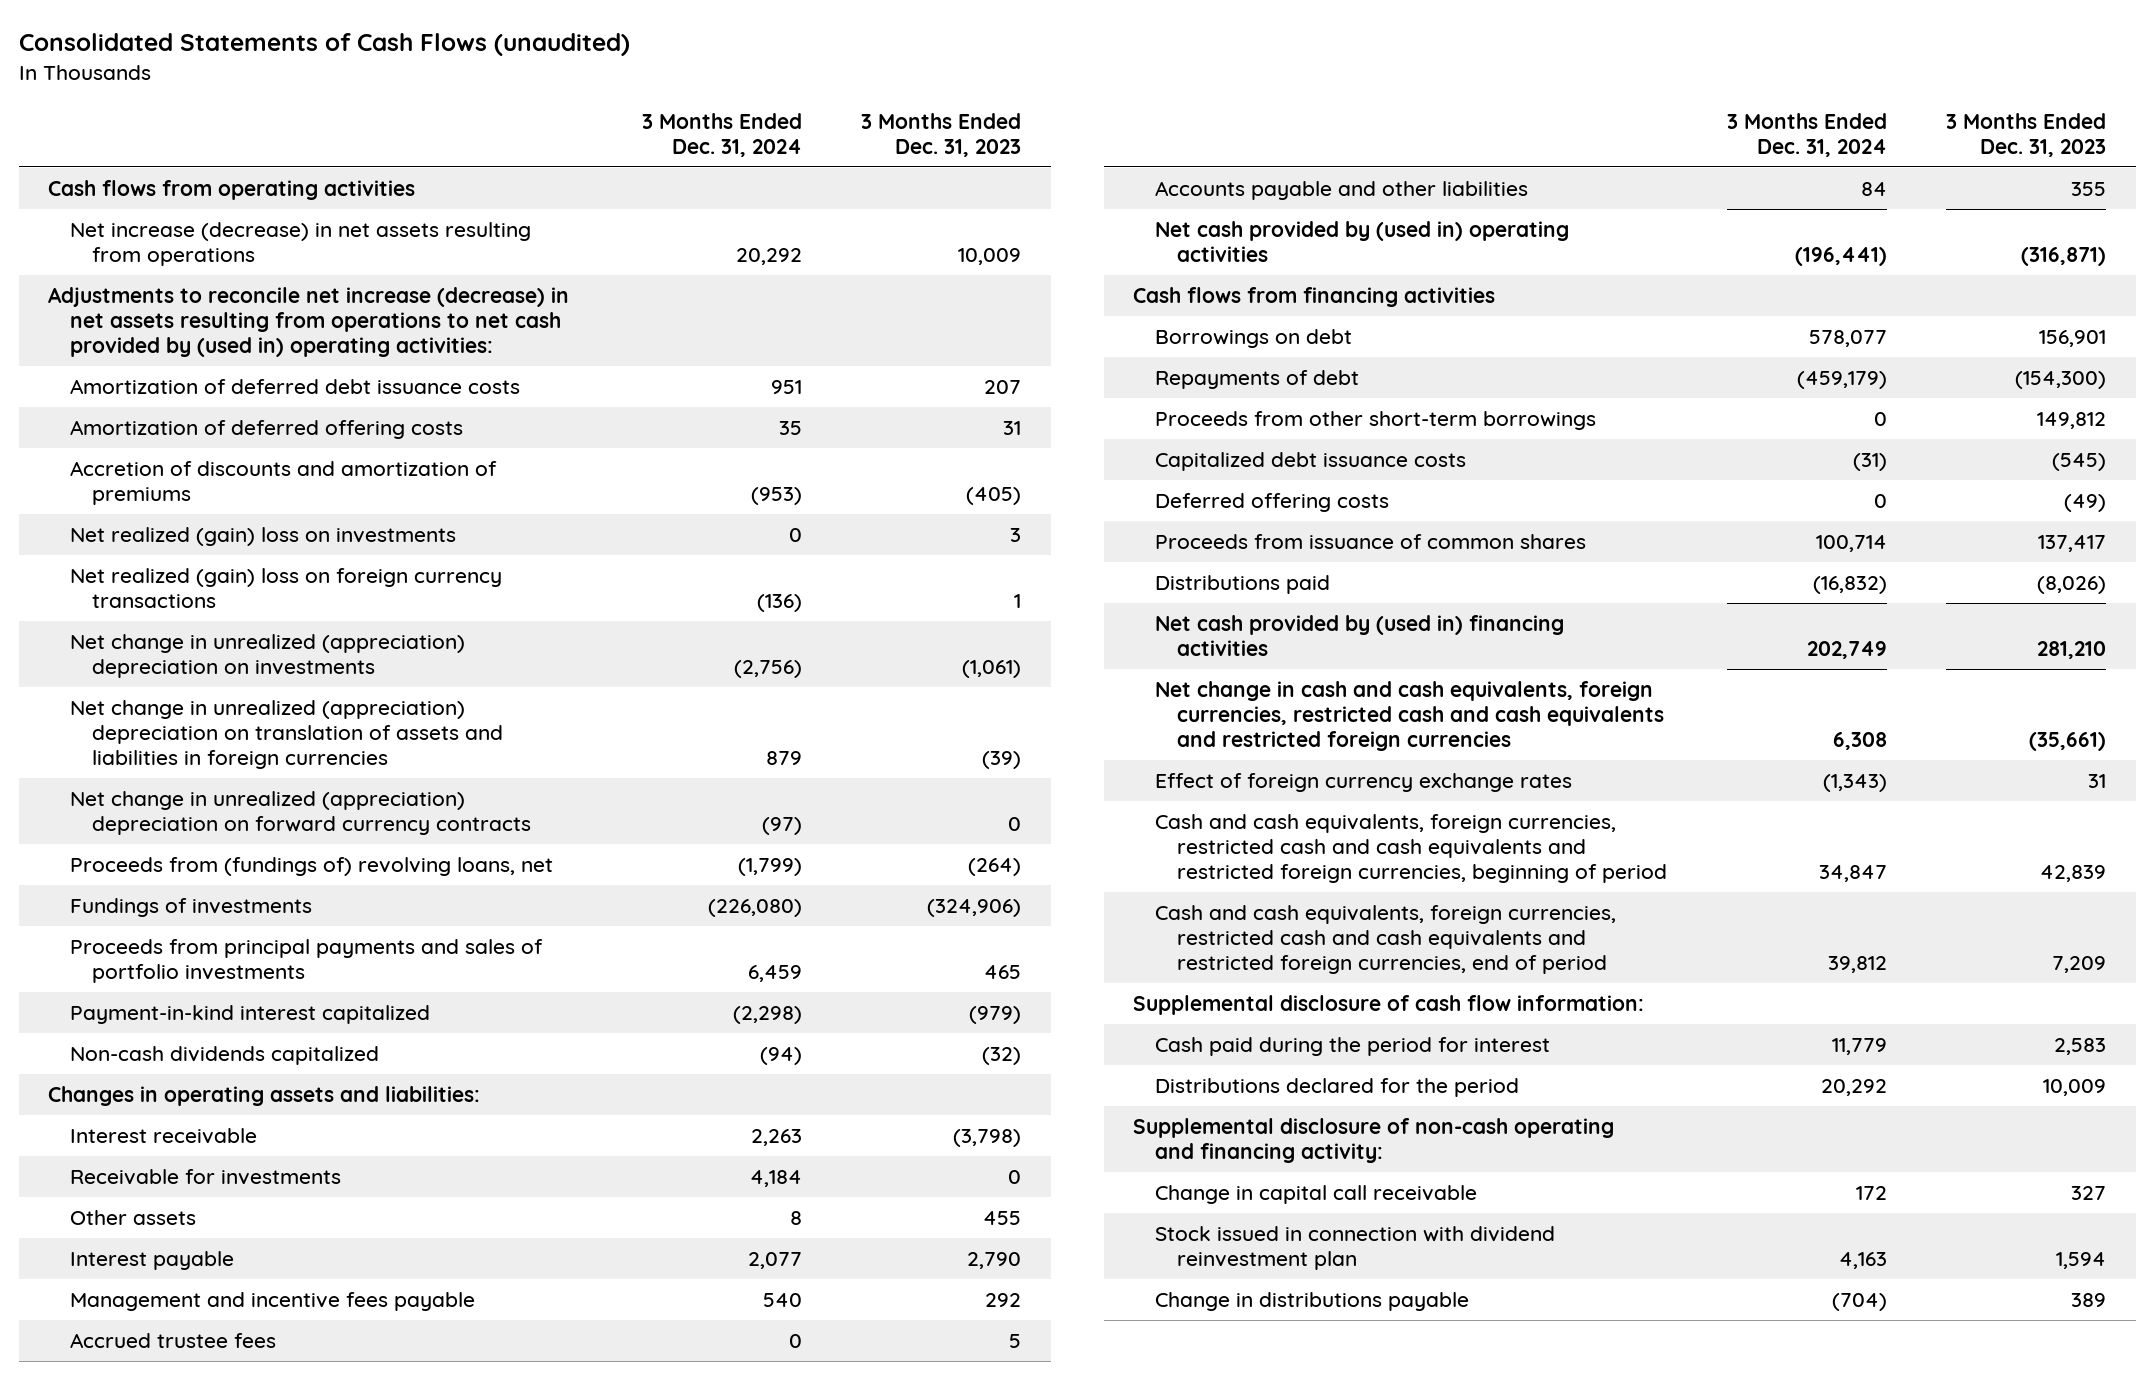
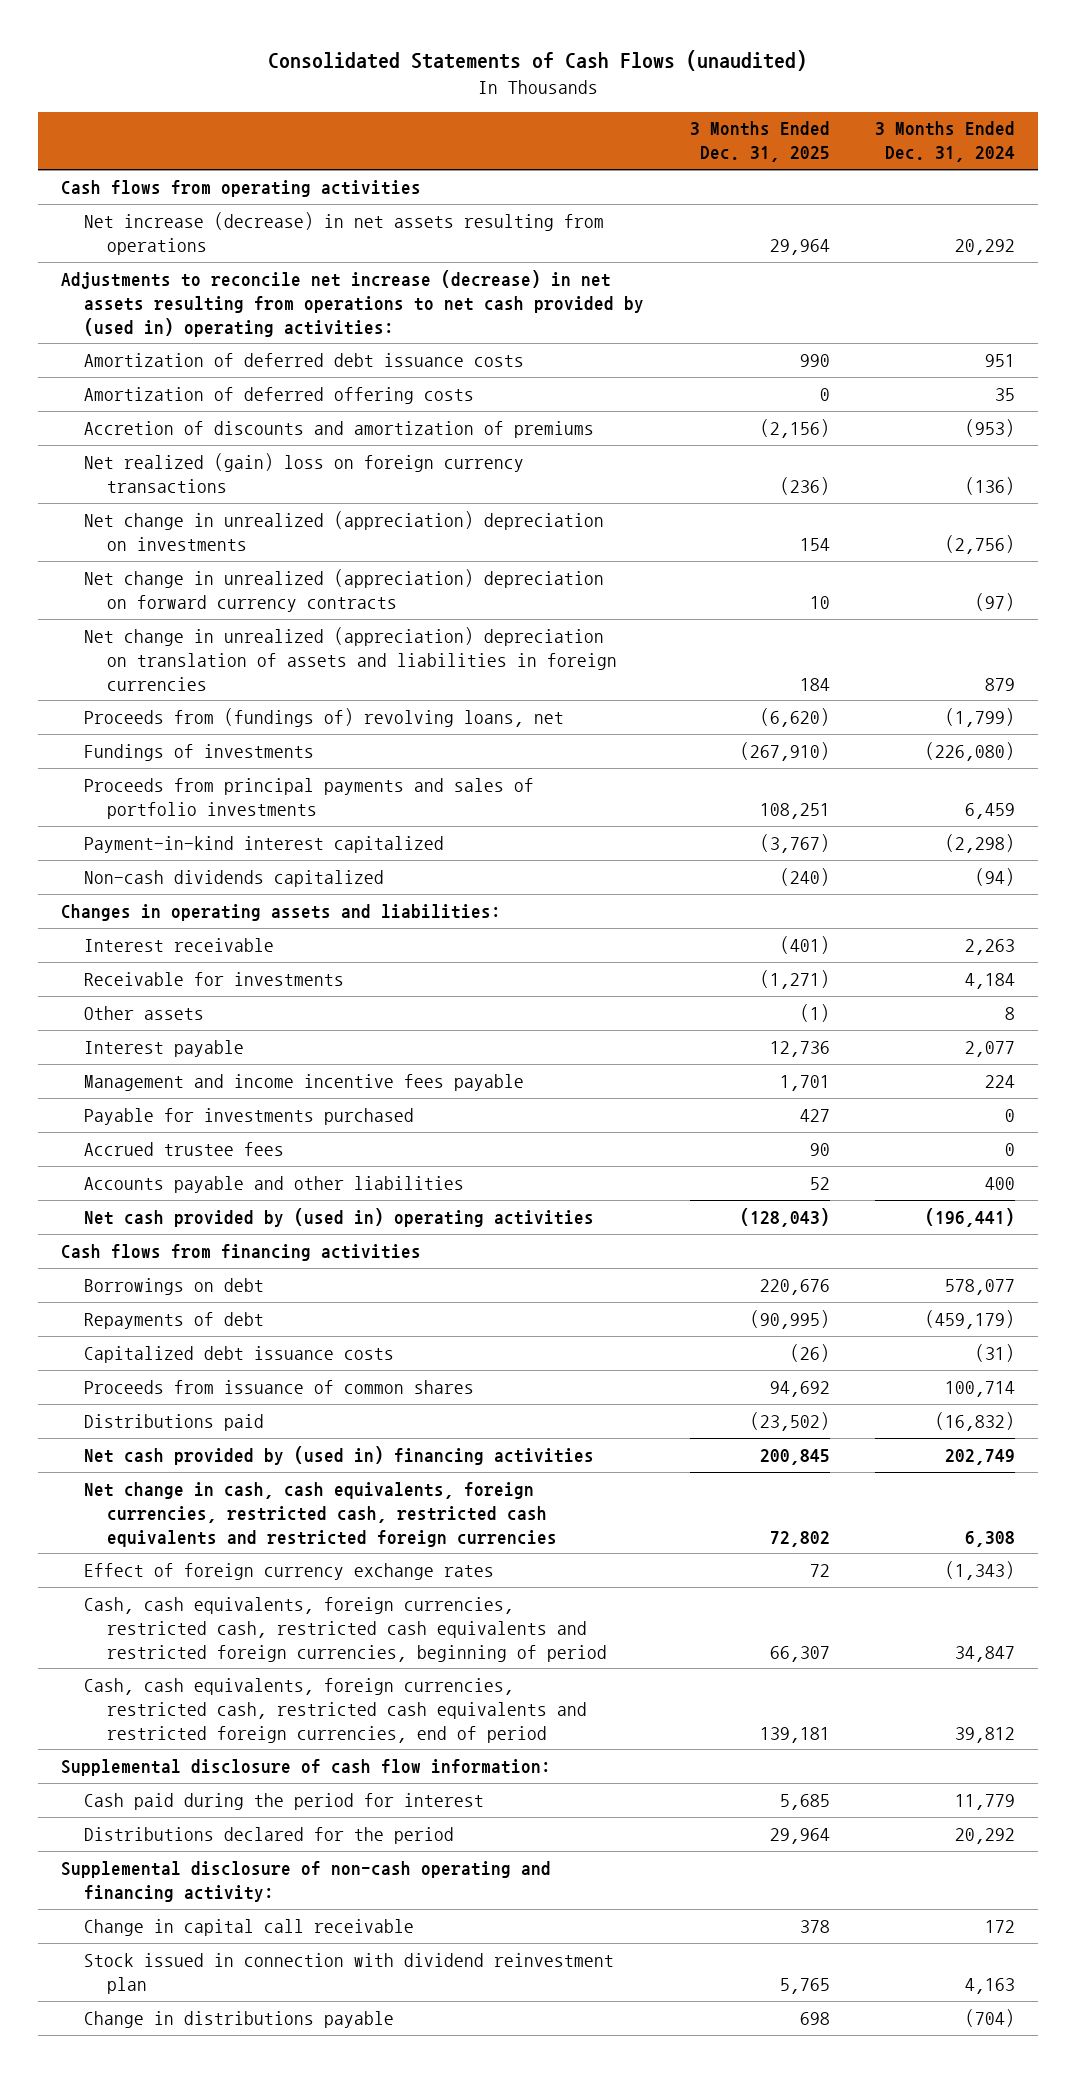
- | 3 Months Ended Dec. 31, 2024 | 3 Months Ended Dec. 31, 2023
+ | 3 Months Ended Dec. 31, 2025 | 3 Months Ended Dec. 31, 2024
- Net realized (gain) loss on investments | 0 | 3
moved down: Net change in unrealized (appreciation) depreciation on translation of assets and liabilities in foreign currencies | 184 | 879
- Management and incentive fees payable | 540 | 292
+ Management and income incentive fees payable | 1,701 | 224
+ Payable for investments purchased | 427 | 0
- Accounts payable and other liabilities | 84 | 355
+ Accounts payable and other liabilities | 52 | 400
- Proceeds from other short-term borrowings | 0 | 149,812
- Deferred offering costs | 0 | (49)
- Net change in cash and cash equivalents, foreign currencies, restricted cash and cash equivalents and restricted foreign currencies | 6,308 | (35,661)
+ Net change in cash, cash equivalents, foreign currencies, restricted cash, restricted cash equivalents and restricted foreign currencies | 72,802 | 6,308
- Cash and cash equivalents, foreign currencies, restricted cash and cash equivalents and restricted foreign currencies, beginning of period | 34,847 | 42,839
- Cash and cash equivalents, foreign currencies, restricted cash and cash equivalents and restricted foreign currencies, end of period | 39,812 | 7,209
+ Cash, cash equivalents, foreign currencies, restricted cash, restricted cash equivalents and restricted foreign currencies, beginning of period | 66,307 | 34,847
+ Cash, cash equivalents, foreign currencies, restricted cash, restricted cash equivalents and restricted foreign currencies, end of period | 139,181 | 39,812

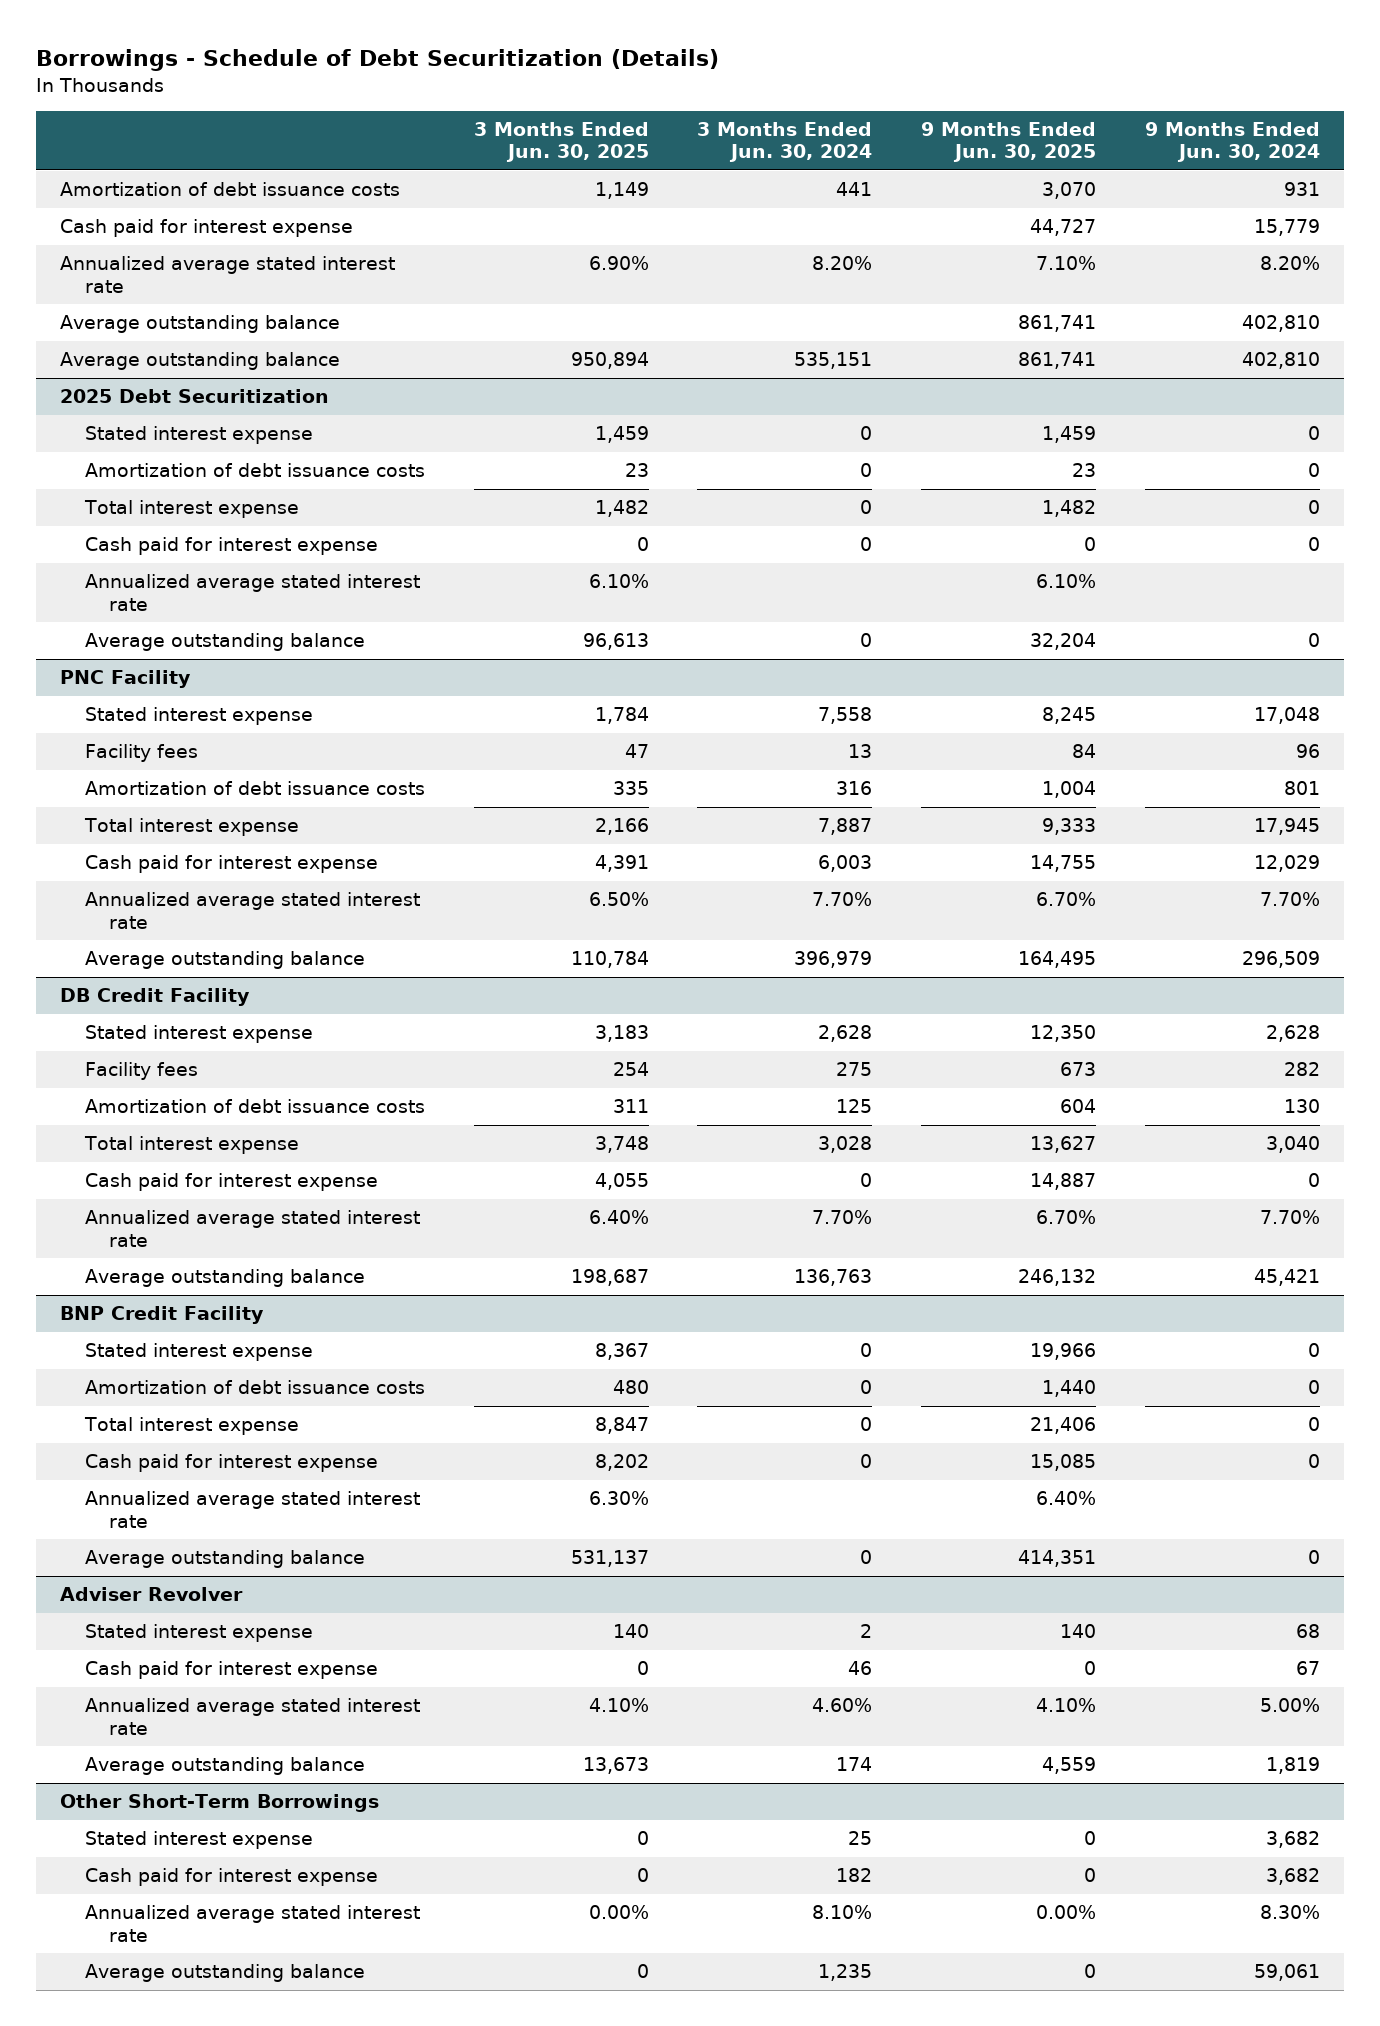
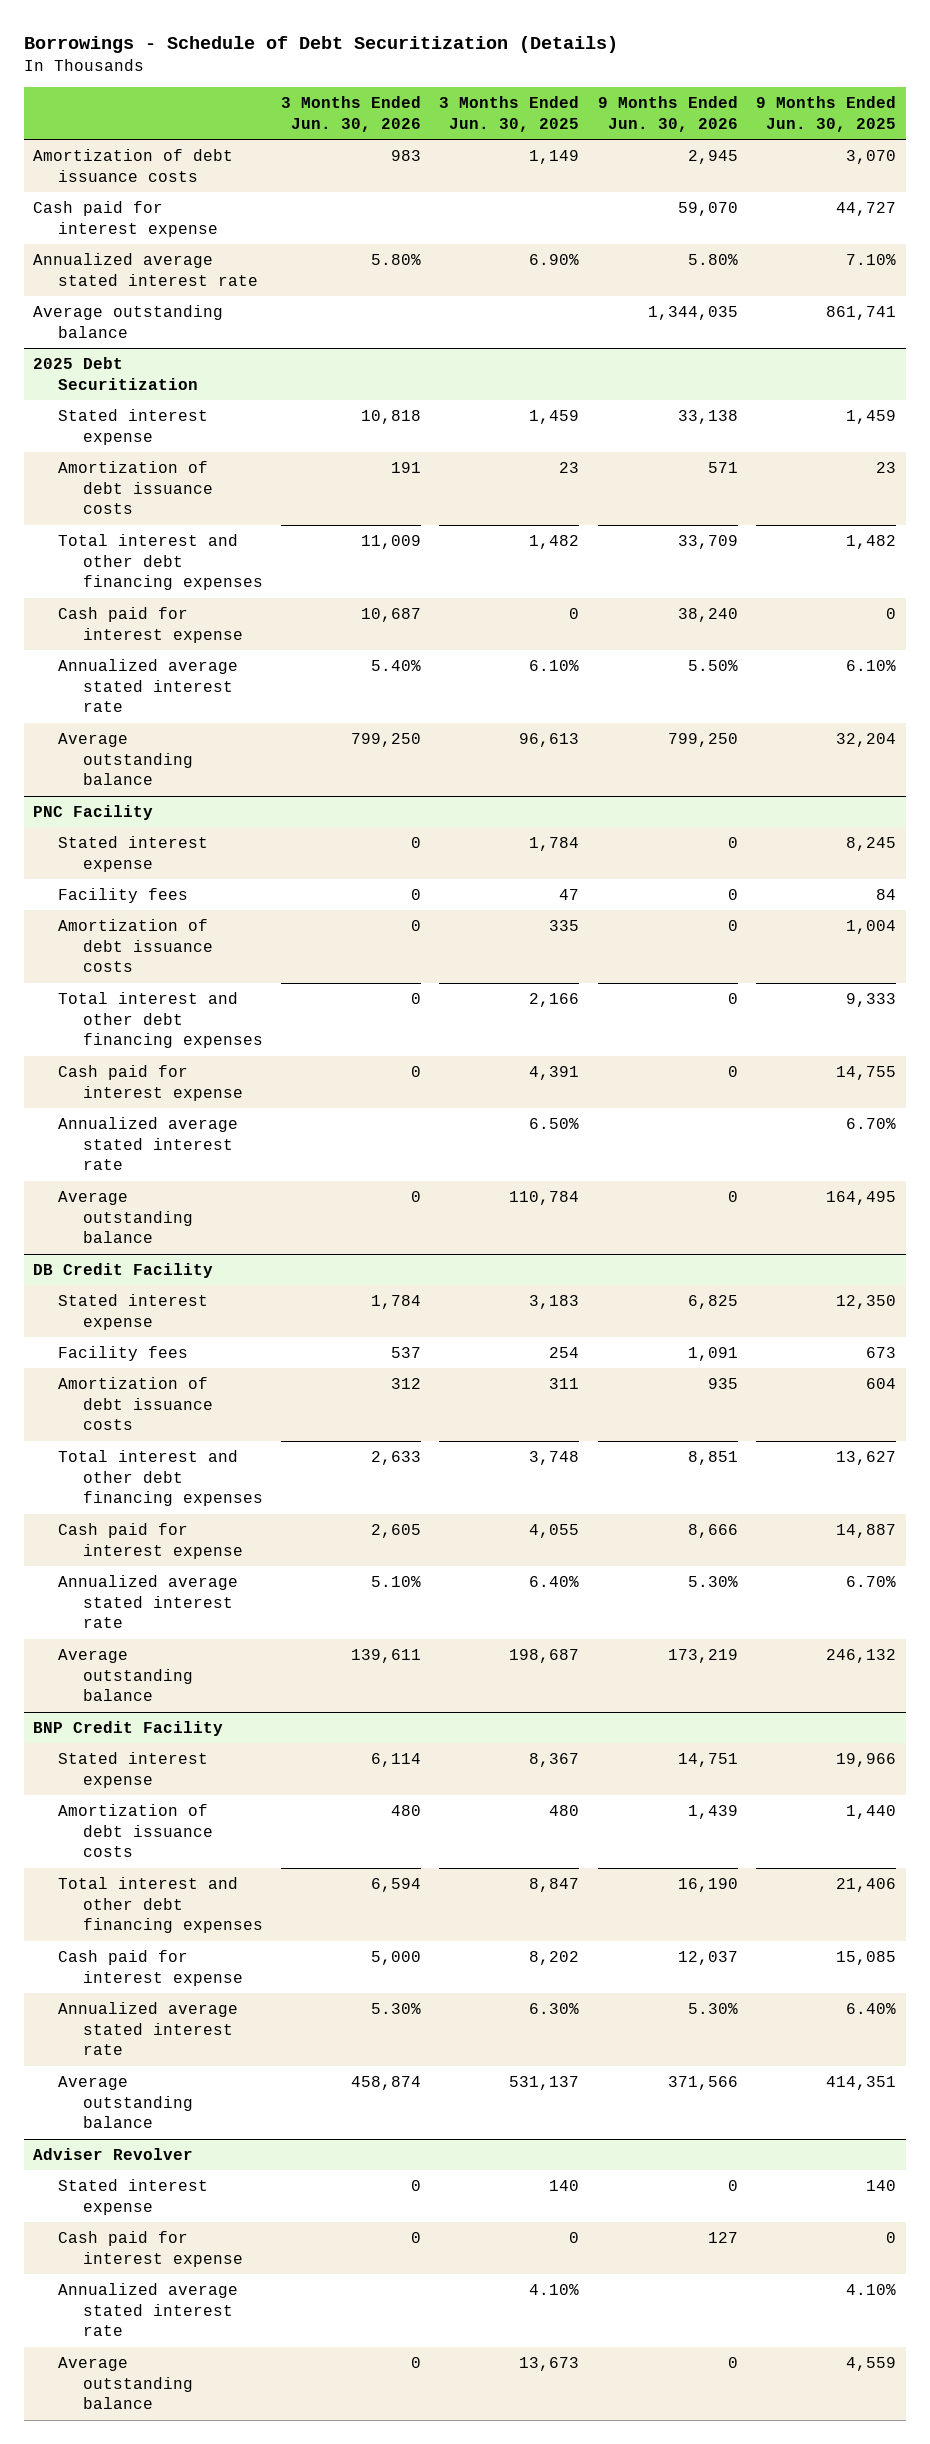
- | 3 Months Ended Jun. 30, 2025 | 3 Months Ended Jun. 30, 2024 | 9 Months Ended Jun. 30, 2025 | 9 Months Ended Jun. 30, 2024
+ | 3 Months Ended Jun. 30, 2026 | 3 Months Ended Jun. 30, 2025 | 9 Months Ended Jun. 30, 2026 | 9 Months Ended Jun. 30, 2025
- Average outstanding balance | 950,894 | 535,151 | 861,741 | 402,810
@ 2025 Debt Securitization
- Total interest expense | 1,482 | 0 | 1,482 | 0
+ Total interest and other debt financing expenses | 11,009 | 1,482 | 33,709 | 1,482
@ PNC Facility
- Total interest expense | 2,166 | 7,887 | 9,333 | 17,945
+ Total interest and other debt financing expenses | 0 | 2,166 | 0 | 9,333
@ DB Credit Facility
- Total interest expense | 3,748 | 3,028 | 13,627 | 3,040
+ Total interest and other debt financing expenses | 2,633 | 3,748 | 8,851 | 13,627
@ BNP Credit Facility
- Total interest expense | 8,847 | 0 | 21,406 | 0
+ Total interest and other debt financing expenses | 6,594 | 8,847 | 16,190 | 21,406
- Other Short-Term Borrowings
- Stated interest expense | 0 | 25 | 0 | 3,682
- Cash paid for interest expense | 0 | 182 | 0 | 3,682
- Annualized average stated interest rate | 0.00% | 8.10% | 0.00% | 8.30%
- Average outstanding balance | 0 | 1,235 | 0 | 59,061

